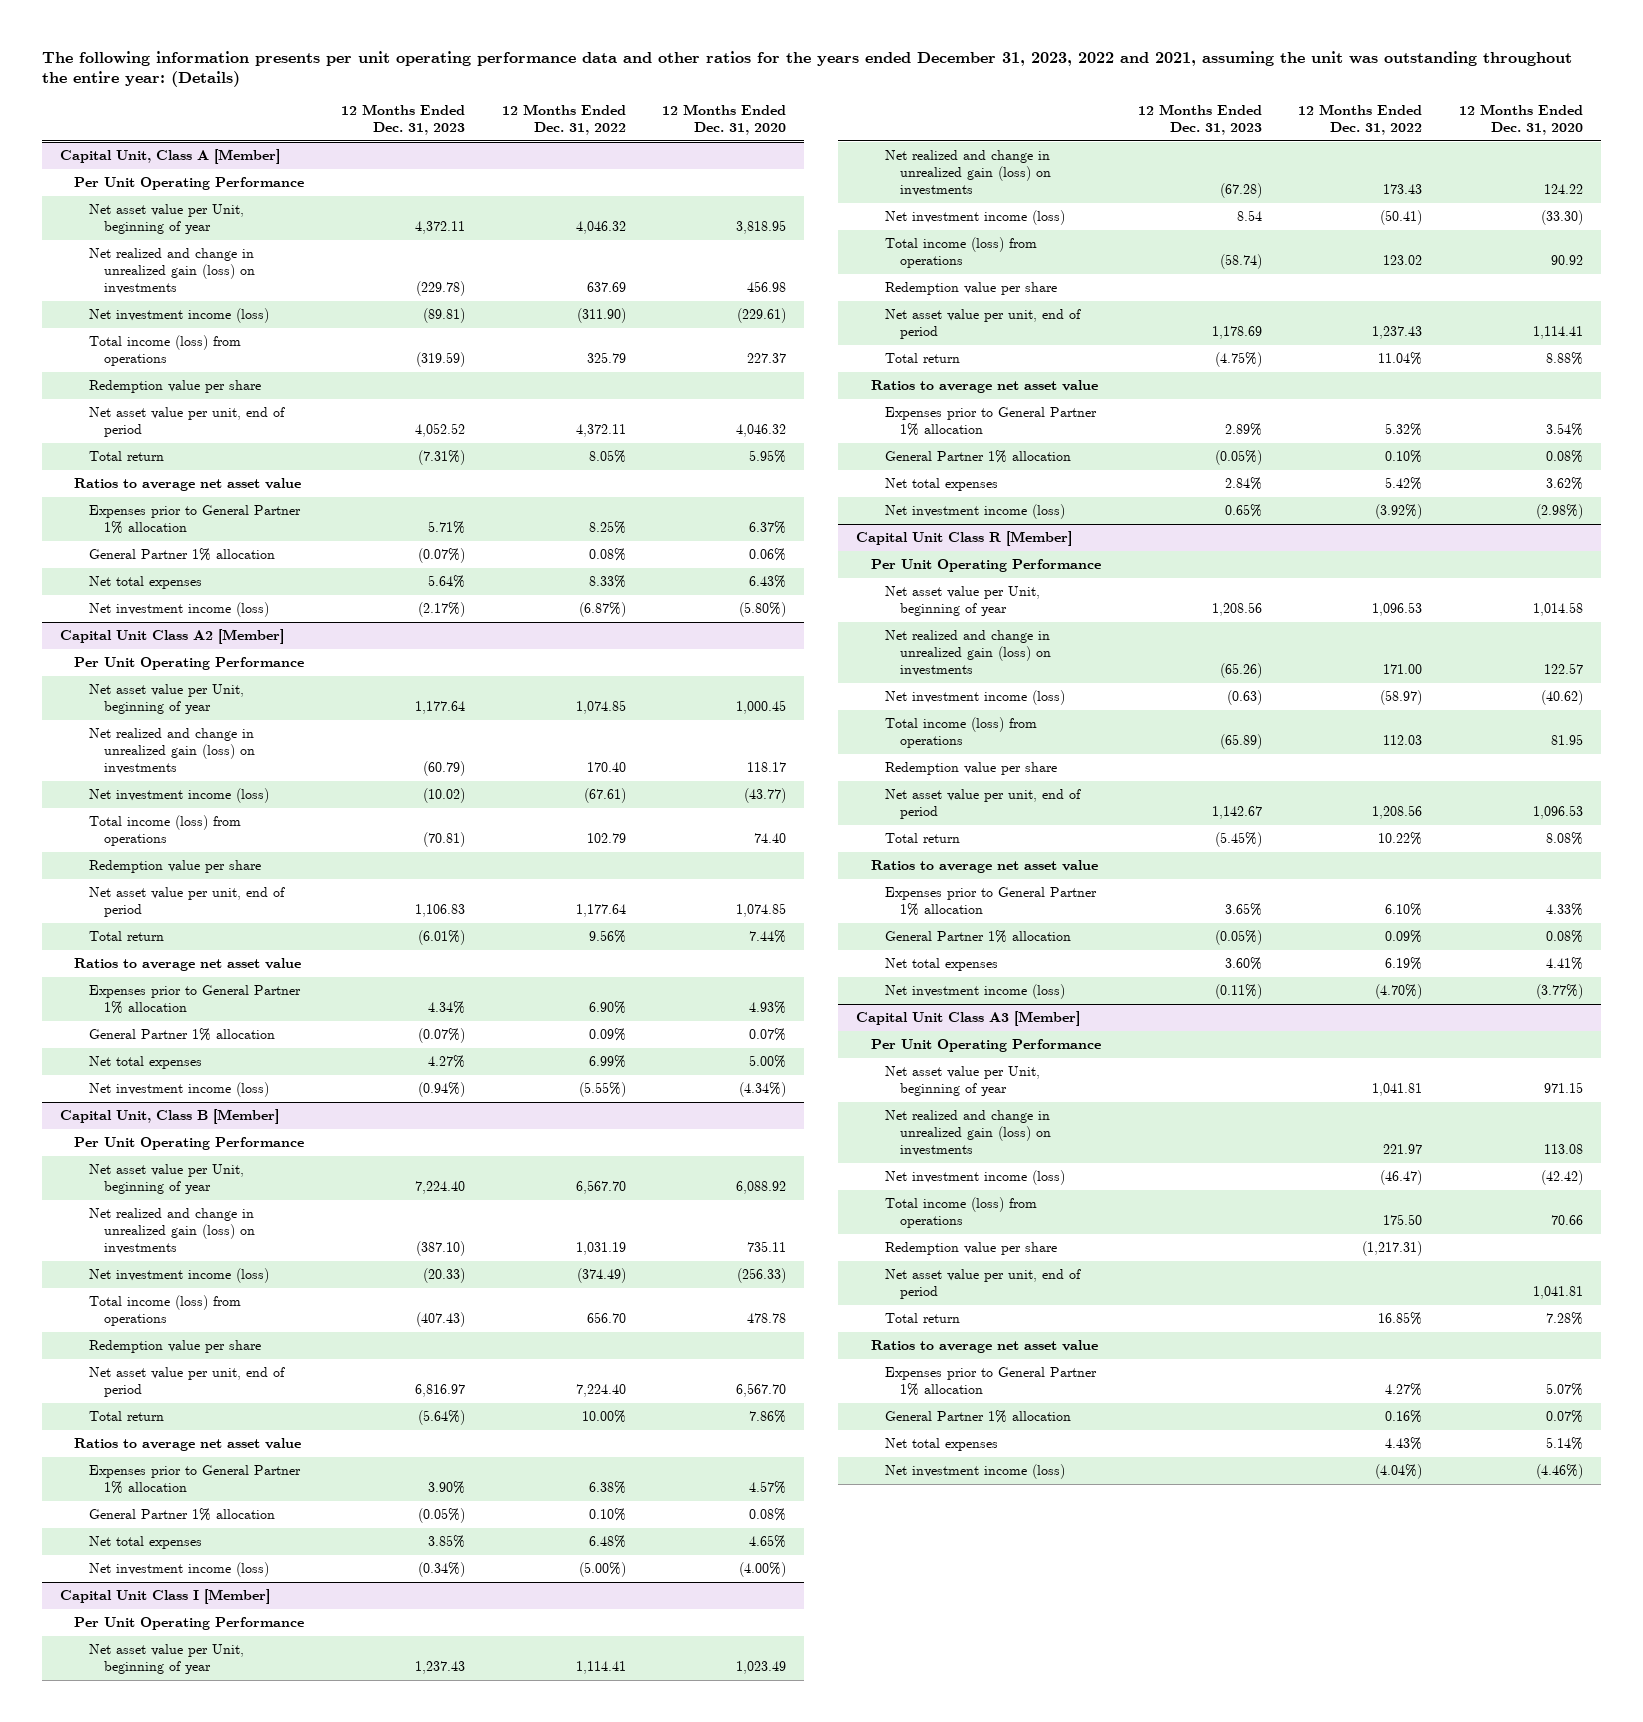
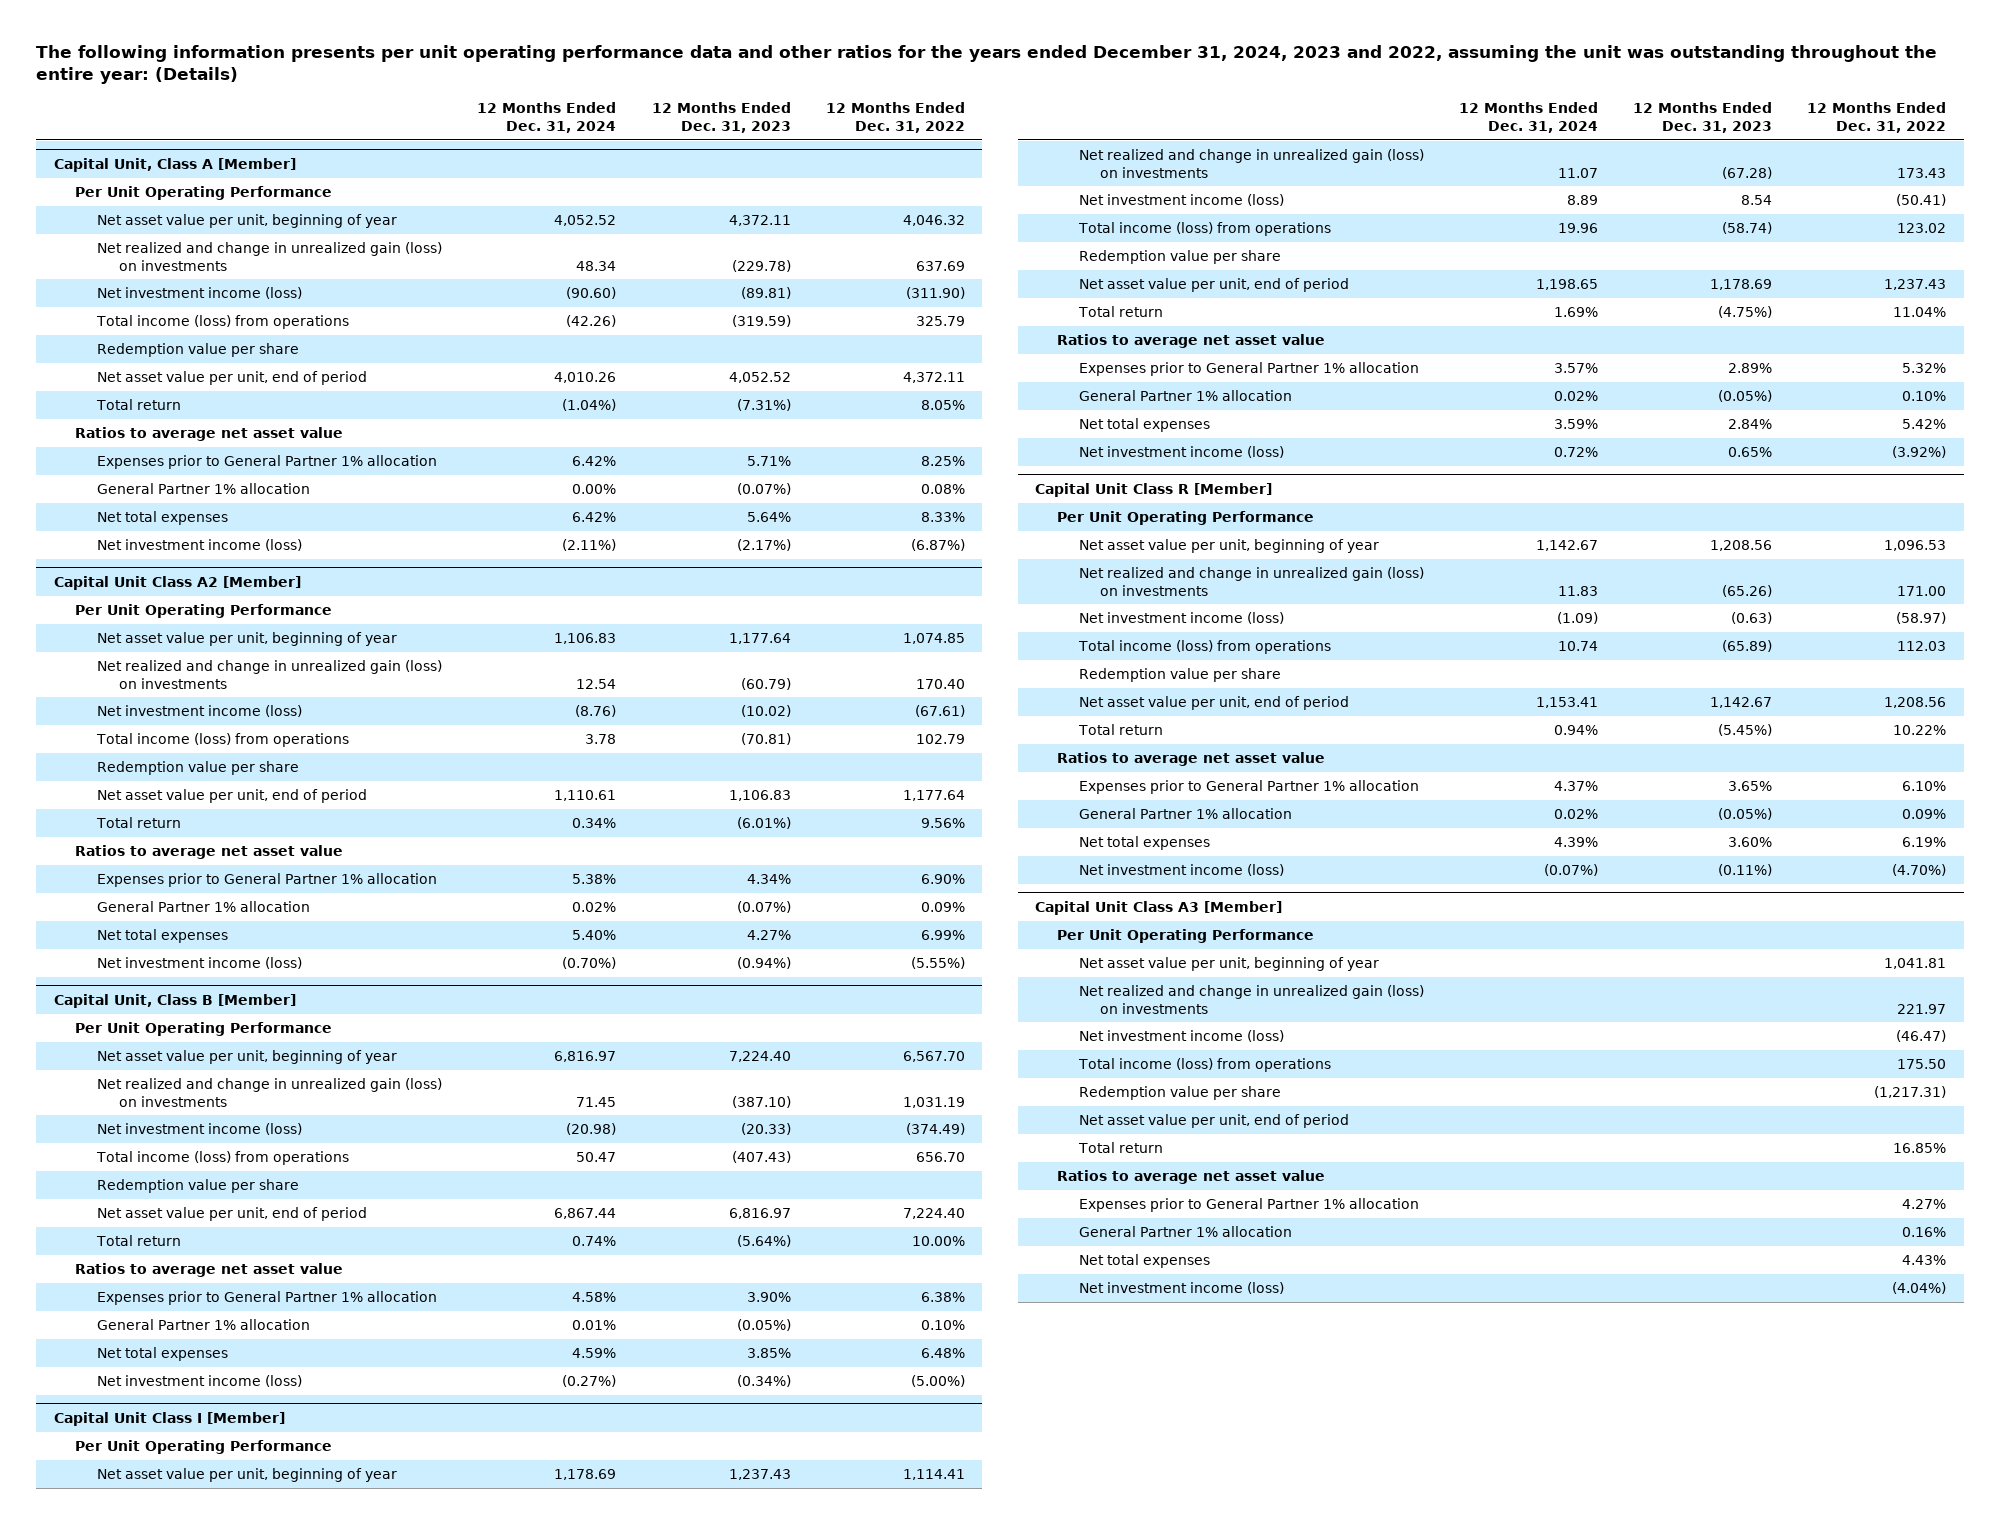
- The following information presents per unit operating performance data and other ratios for the years ended December 31, 2023, 2022 and 2021, assuming the unit was outstanding throughout the entire year: (Details)
+ The following information presents per unit operating performance data and other ratios for the years ended December 31, 2024, 2023 and 2022, assuming the unit was outstanding throughout the entire year: (Details)
- | 12 Months Ended Dec. 31, 2023 | 12 Months Ended Dec. 31, 2022 | 12 Months Ended Dec. 31, 2020
+ | 12 Months Ended Dec. 31, 2024 | 12 Months Ended Dec. 31, 2023 | 12 Months Ended Dec. 31, 2022
@ Capital Unit, Class A [Member]
- Net asset value per Unit, beginning of year | 4,372.11 | 4,046.32 | 3,818.95
+ Net asset value per unit, beginning of year | 4,052.52 | 4,372.11 | 4,046.32
@ Capital Unit Class A2 [Member]
- Net asset value per Unit, beginning of year | 1,177.64 | 1,074.85 | 1,000.45
+ Net asset value per unit, beginning of year | 1,106.83 | 1,177.64 | 1,074.85
@ Capital Unit, Class B [Member]
- Net asset value per Unit, beginning of year | 7,224.40 | 6,567.70 | 6,088.92
+ Net asset value per unit, beginning of year | 6,816.97 | 7,224.40 | 6,567.70
@ Capital Unit Class I [Member]
- Net asset value per Unit, beginning of year | 1,237.43 | 1,114.41 | 1,023.49
+ Net asset value per unit, beginning of year | 1,178.69 | 1,237.43 | 1,114.41
@ Capital Unit Class R [Member]
- Net asset value per Unit, beginning of year | 1,208.56 | 1,096.53 | 1,014.58
+ Net asset value per unit, beginning of year | 1,142.67 | 1,208.56 | 1,096.53
@ Capital Unit Class A3 [Member]
- Net asset value per Unit, beginning of year | | 1,041.81 | 971.15
+ Net asset value per unit, beginning of year | | | 1,041.81

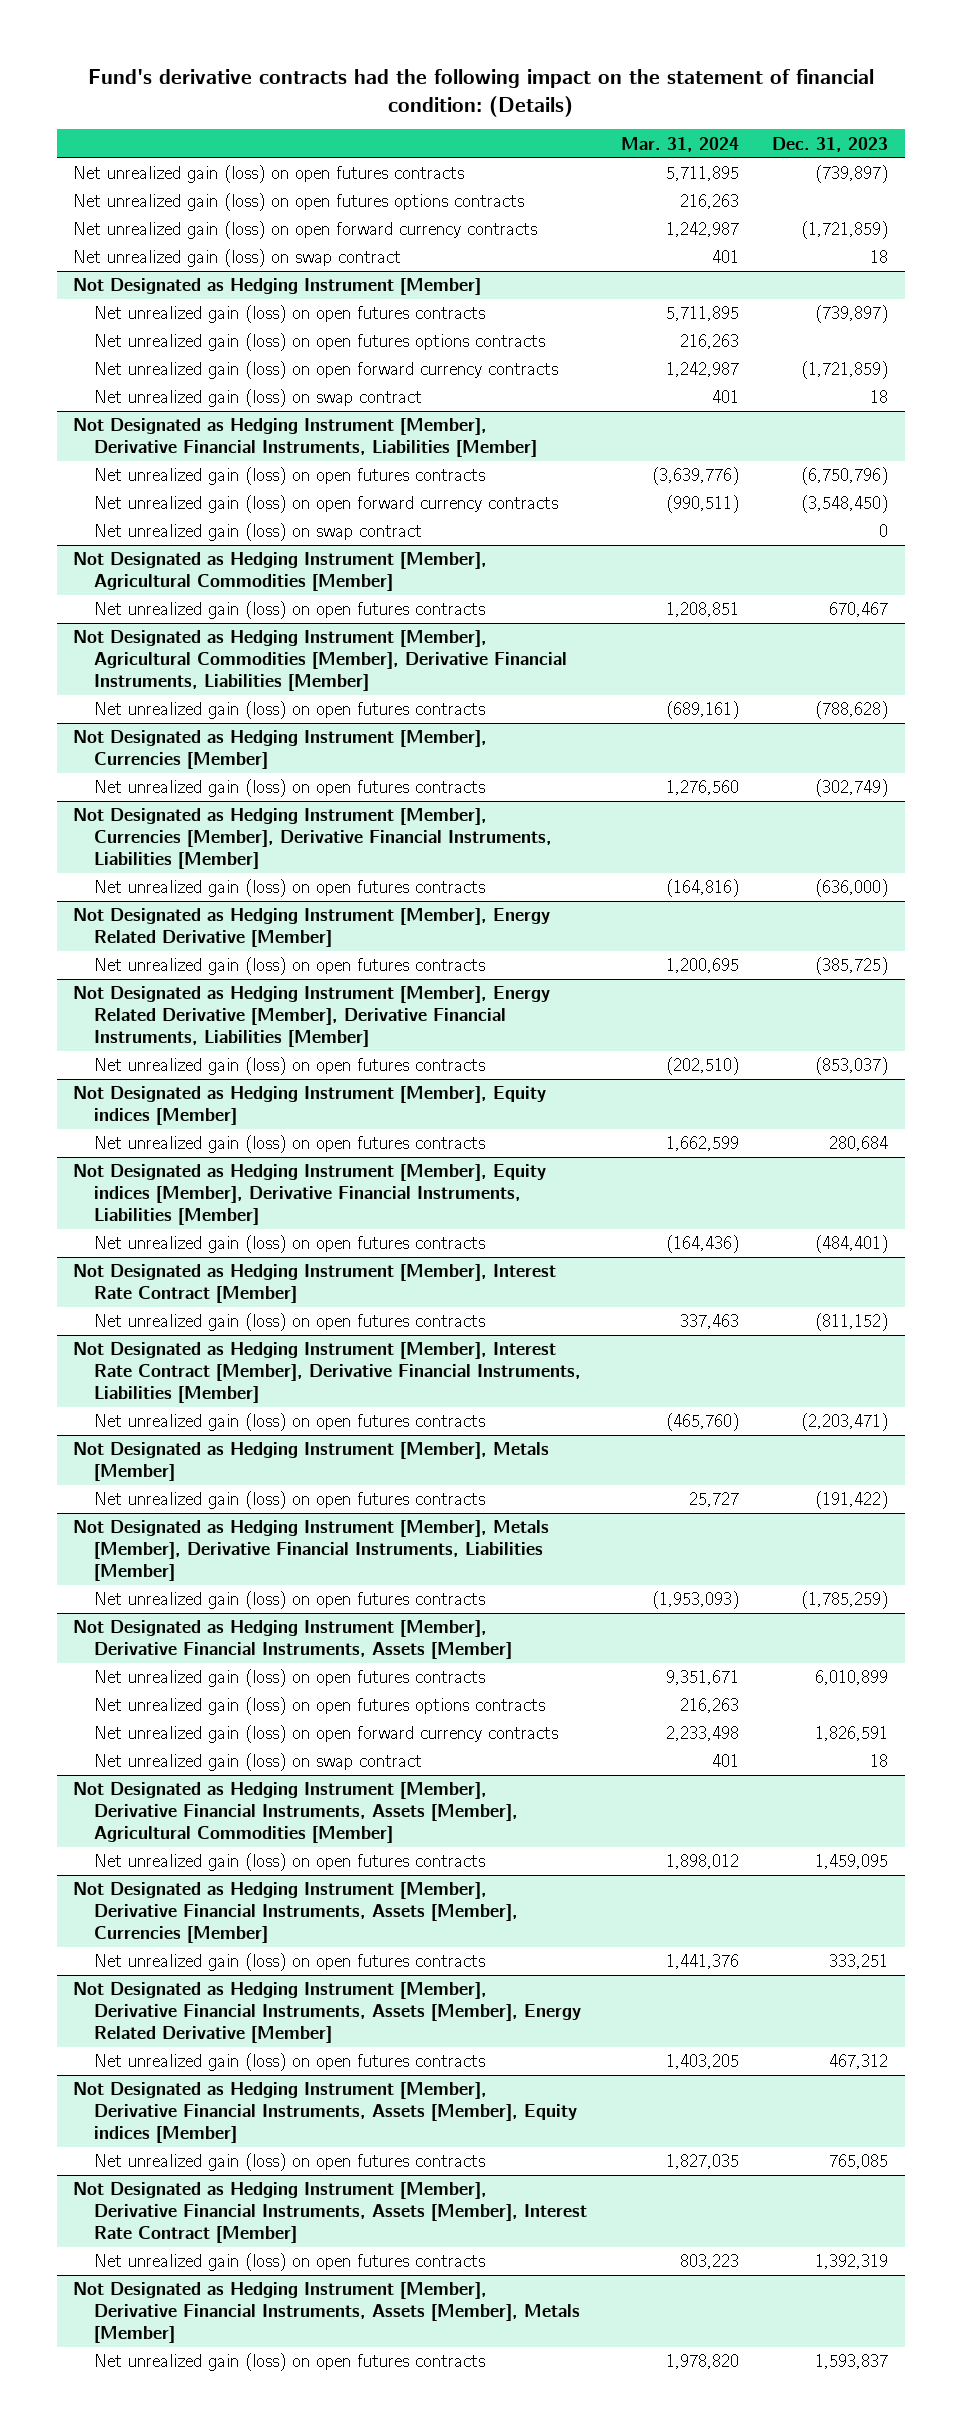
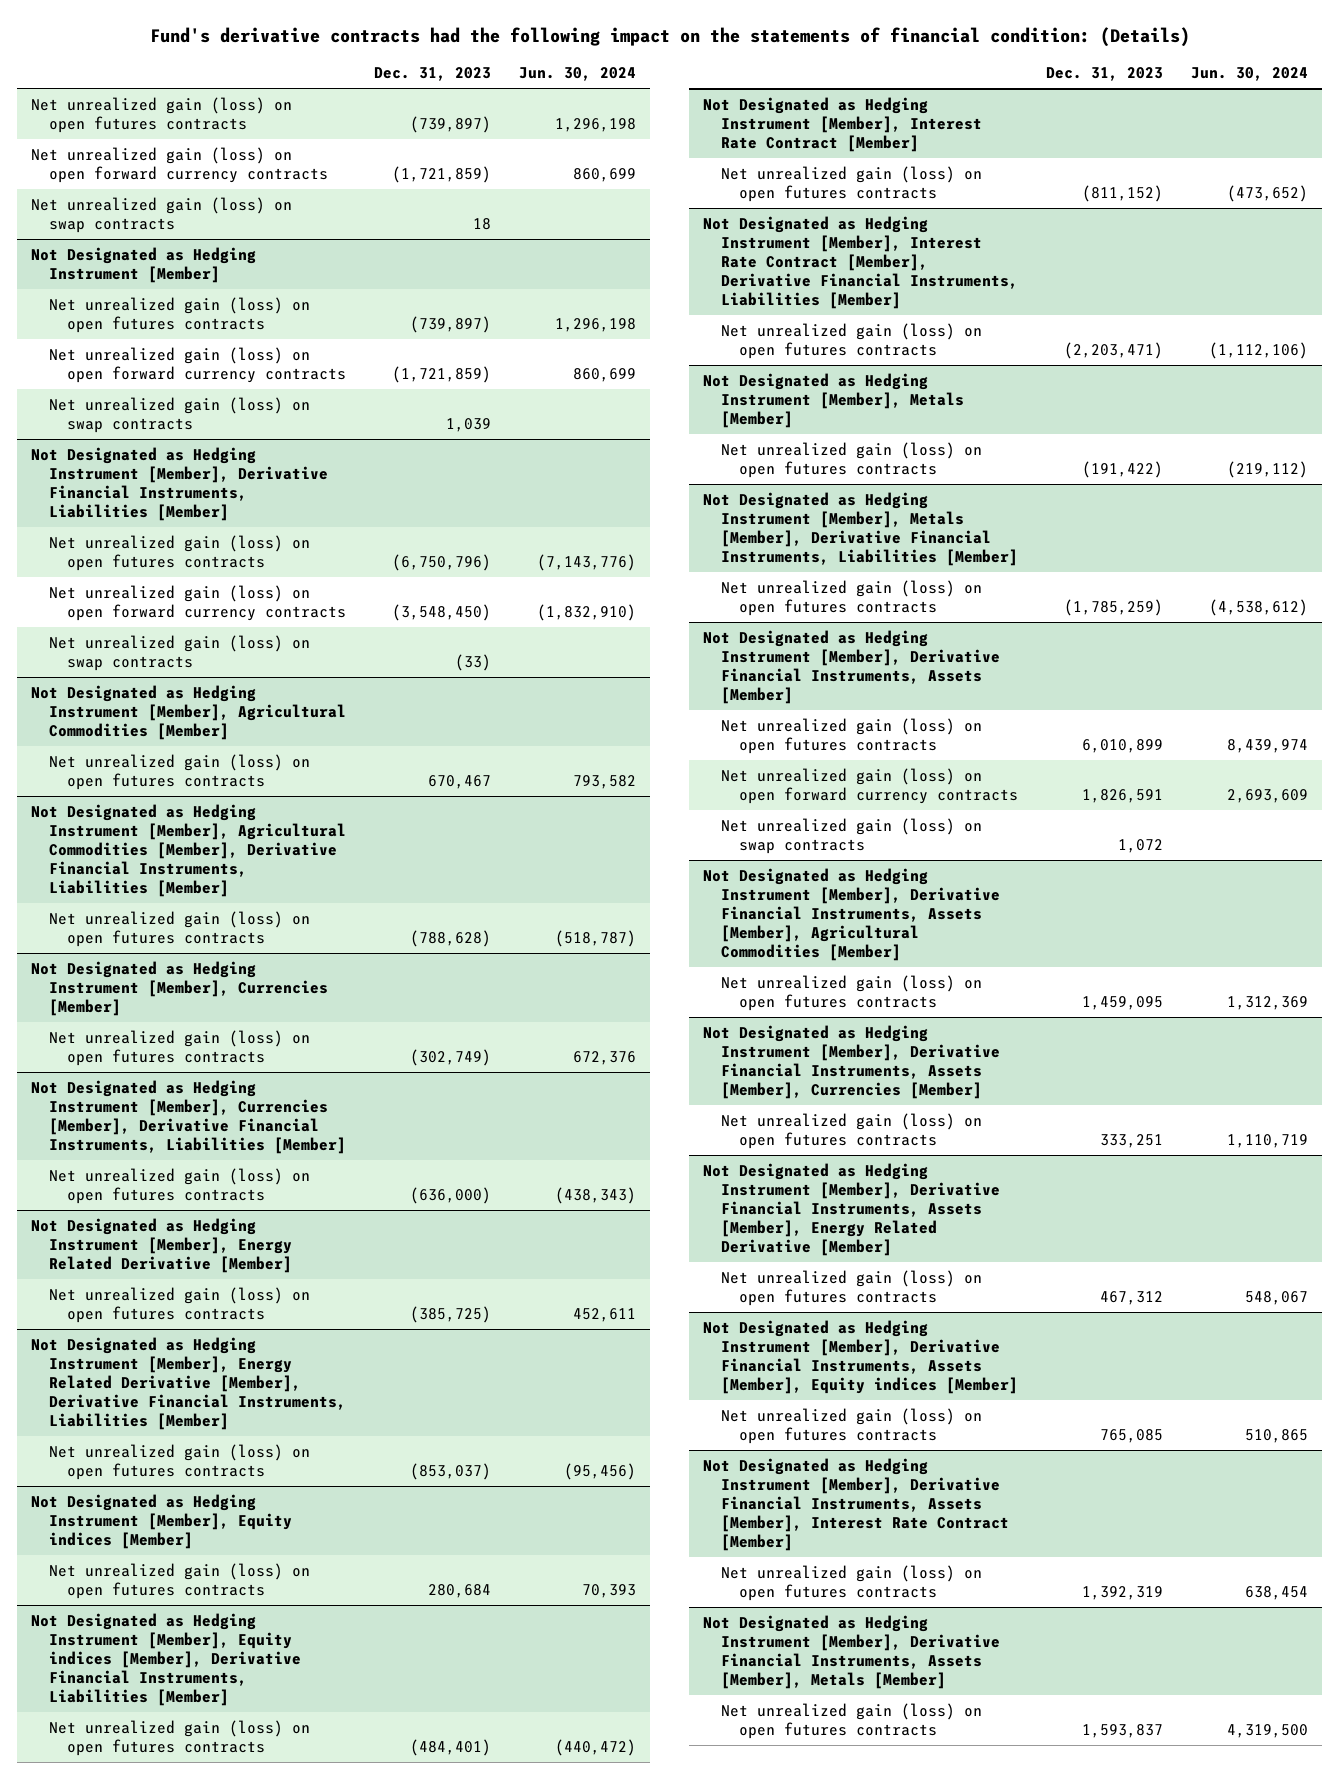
- Fund's derivative contracts had the following impact on the statement of financial condition: (Details)
+ Fund's derivative contracts had the following impact on the statements of financial condition: (Details)
- | Mar. 31, 2024 | Dec. 31, 2023
+ | Dec. 31, 2023 | Jun. 30, 2024
- Net unrealized gain (loss) on open futures options contracts | 216,263 |
- Net unrealized gain (loss) on swap contract | 401 | 18
+ Net unrealized gain (loss) on swap contracts | 18 |
@ Not Designated as Hedging Instrument [Member]
- Net unrealized gain (loss) on open futures options contracts | 216,263 |
- Net unrealized gain (loss) on swap contract | 401 | 18
+ Net unrealized gain (loss) on swap contracts | 1,039 |
@ Not Designated as Hedging Instrument [Member], Derivative Financial Instruments, Liabilities [Member]
- Net unrealized gain (loss) on swap contract | | 0
+ Net unrealized gain (loss) on swap contracts | (33) |
@ Not Designated as Hedging Instrument [Member], Derivative Financial Instruments, Assets [Member]
- Net unrealized gain (loss) on open futures options contracts | 216,263 |
- Net unrealized gain (loss) on swap contract | 401 | 18
+ Net unrealized gain (loss) on swap contracts | 1,072 |

